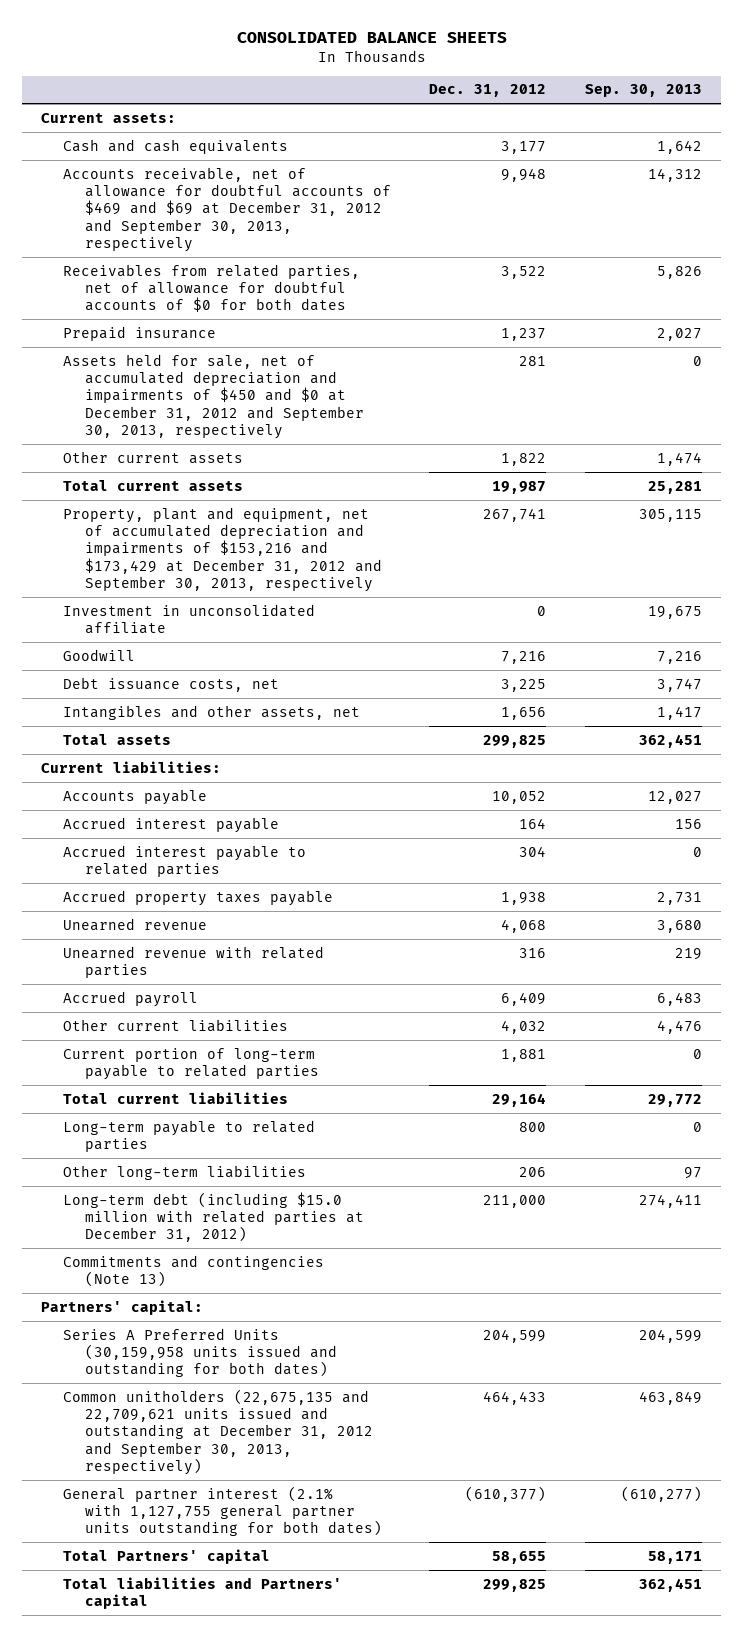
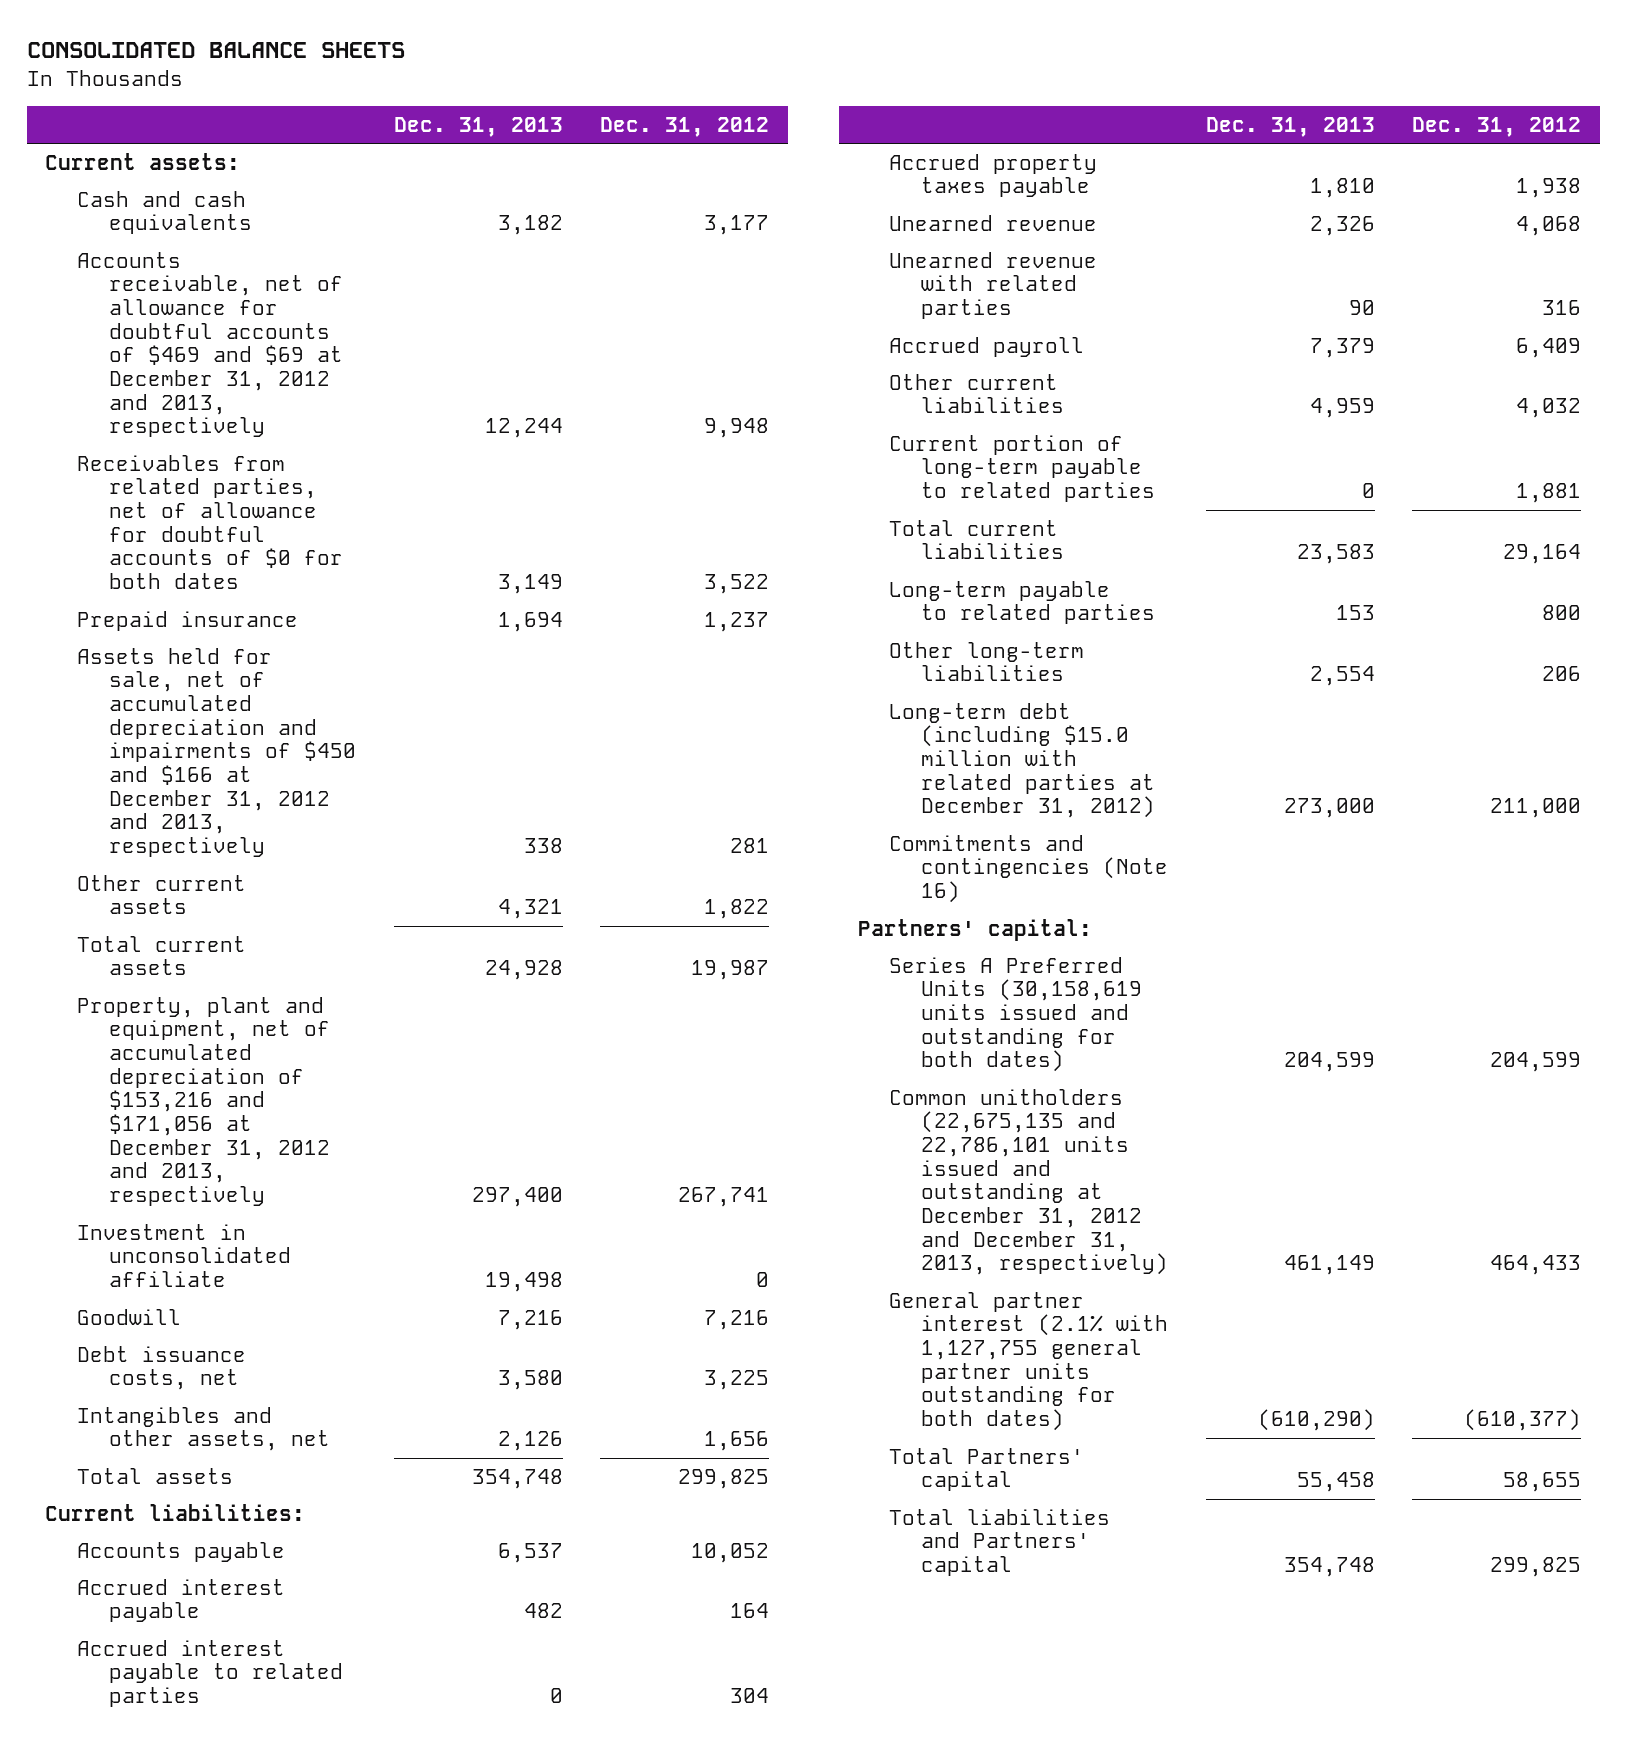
- | Dec. 31, 2012 | Sep. 30, 2013
+ | Dec. 31, 2013 | Dec. 31, 2012
- Accounts receivable, net of allowance for doubtful accounts of $469 and $69 at December 31, 2012 and September 30, 2013, respectively | 9,948 | 14,312
+ Accounts receivable, net of allowance for doubtful accounts of $469 and $69 at December 31, 2012 and 2013, respectively | 12,244 | 9,948
- Assets held for sale, net of accumulated depreciation and impairments of $450 and $0 at December 31, 2012 and September 30, 2013, respectively | 281 | 0
+ Assets held for sale, net of accumulated depreciation and impairments of $450 and $166 at December 31, 2012 and 2013, respectively | 338 | 281
- Property, plant and equipment, net of accumulated depreciation and impairments of $153,216 and $173,429 at December 31, 2012 and September 30, 2013, respectively | 267,741 | 305,115
+ Property, plant and equipment, net of accumulated depreciation of $153,216 and $171,056 at December 31, 2012 and 2013, respectively | 297,400 | 267,741
- Commitments and contingencies (Note 13)
+ Commitments and contingencies (Note 16)
- Series A Preferred Units (30,159,958 units issued and outstanding for both dates) | 204,599 | 204,599
- Common unitholders (22,675,135 and 22,709,621 units issued and outstanding at December 31, 2012 and September 30, 2013, respectively) | 464,433 | 463,849
+ Series A Preferred Units (30,158,619 units issued and outstanding for both dates) | 204,599 | 204,599
+ Common unitholders (22,675,135 and 22,786,101 units issued and outstanding at December 31, 2012 and December 31, 2013, respectively) | 461,149 | 464,433

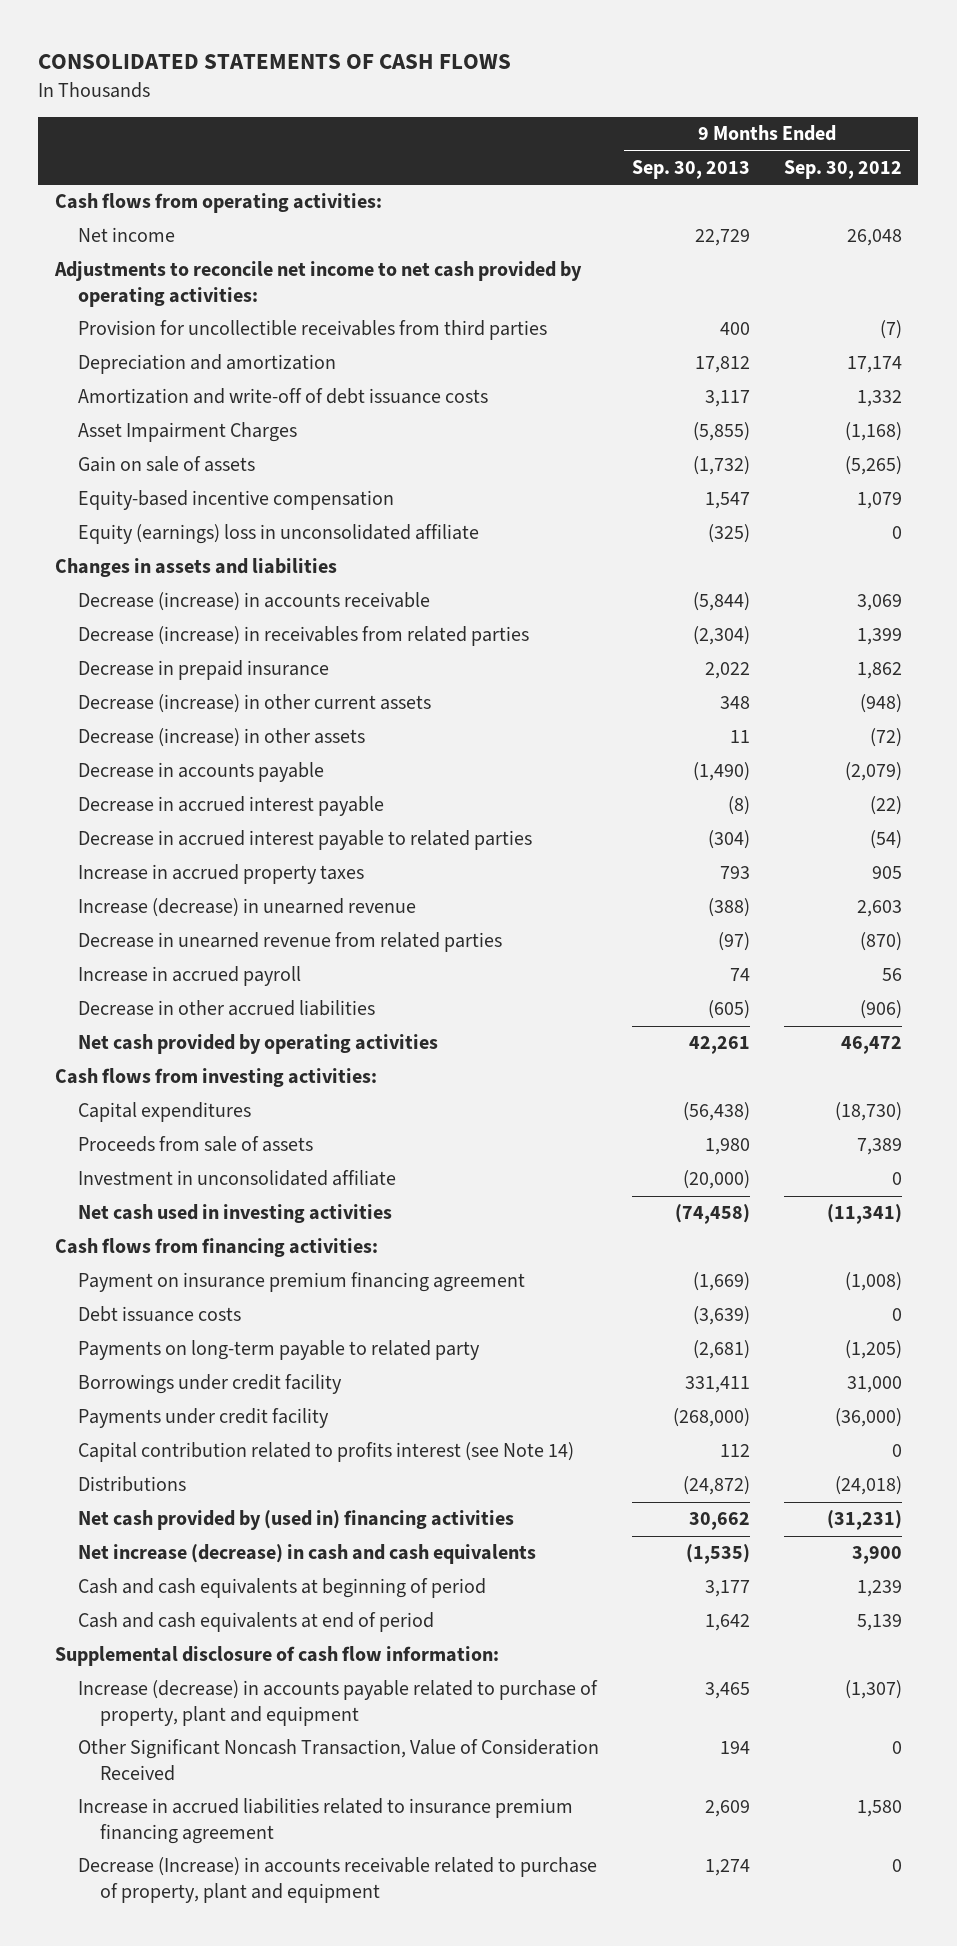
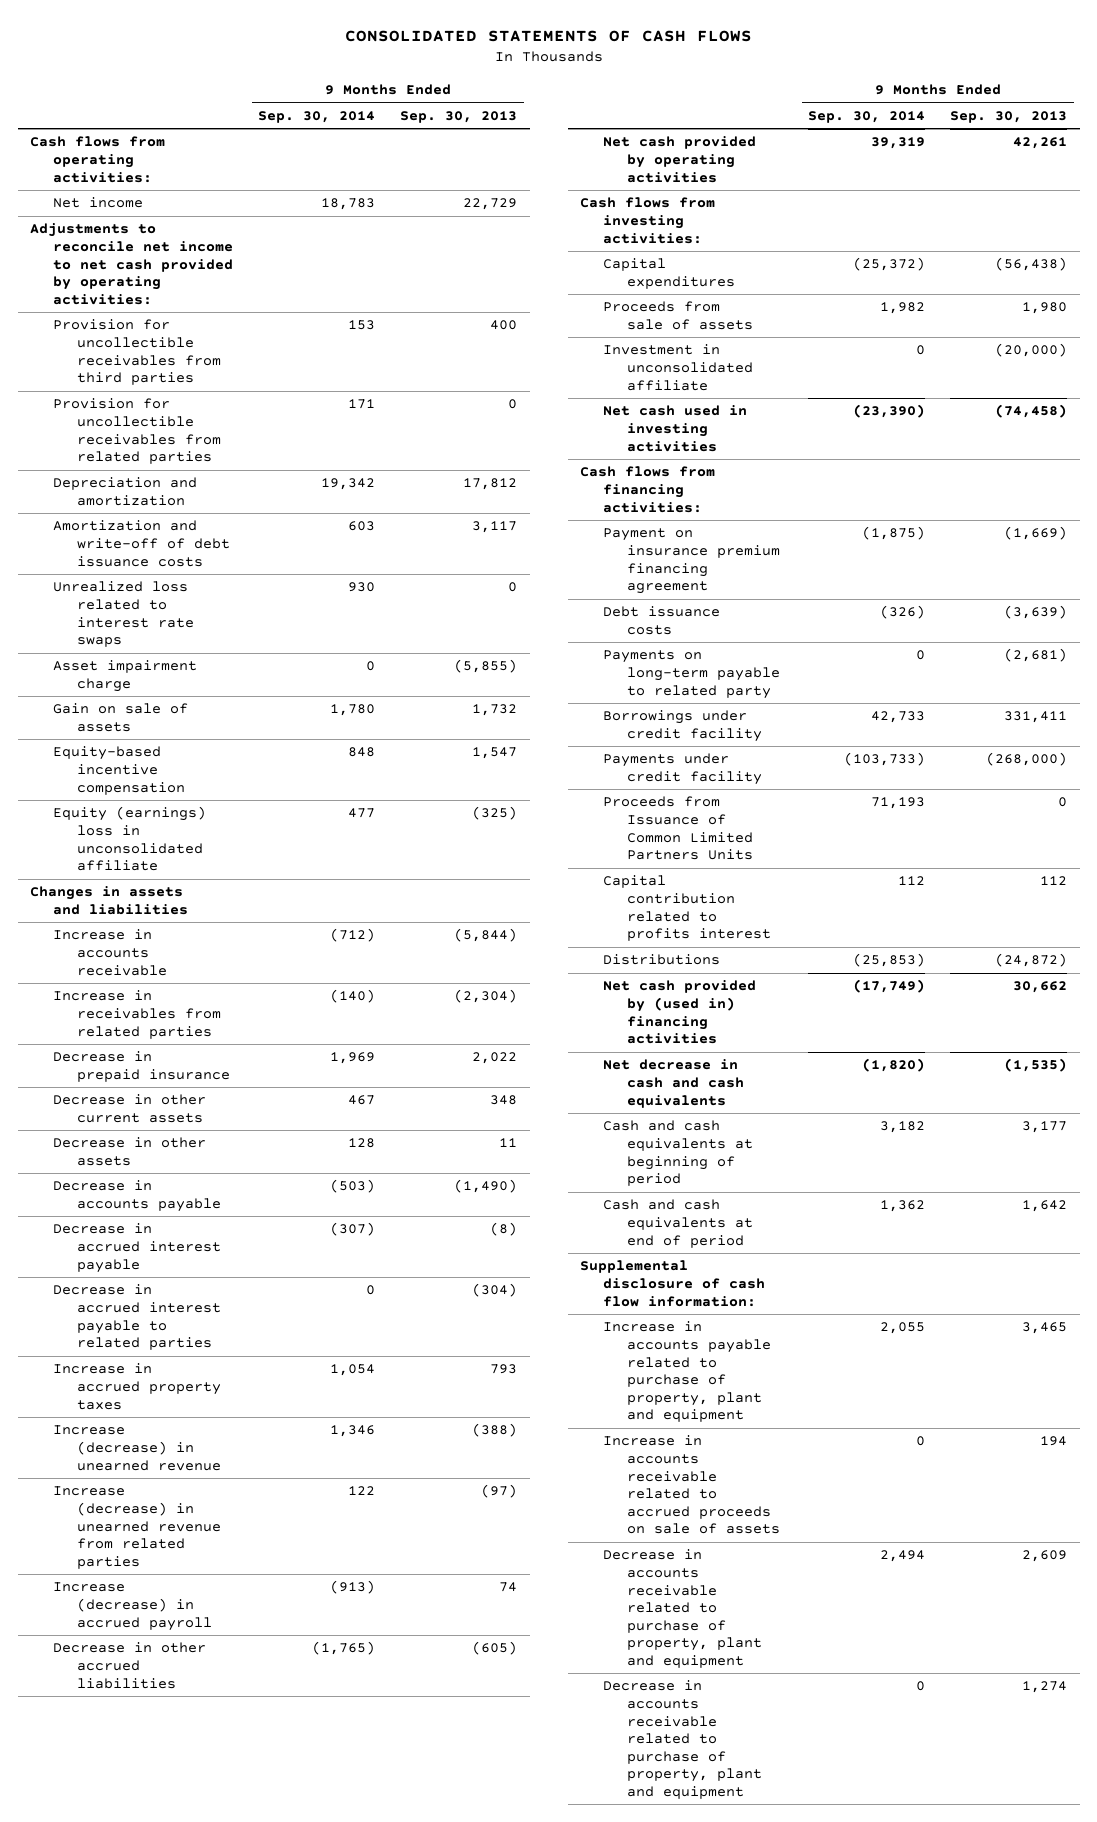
- | 9 Months Ended Sep. 30, 2013 | 9 Months Ended Sep. 30, 2012
+ | 9 Months Ended Sep. 30, 2014 | 9 Months Ended Sep. 30, 2013
+ Provision for uncollectible receivables from related parties | 171 | 0
- Asset Impairment Charges | (5,855) | (1,168)
- Gain on sale of assets | (1,732) | (5,265)
+ Unrealized loss related to interest rate swaps | 930 | 0
+ Asset impairment charge | 0 | (5,855)
+ Gain on sale of assets | 1,780 | 1,732
- Decrease (increase) in accounts receivable | (5,844) | 3,069
- Decrease (increase) in receivables from related parties | (2,304) | 1,399
+ Increase in accounts receivable | (712) | (5,844)
+ Increase in receivables from related parties | (140) | (2,304)
- Decrease (increase) in other current assets | 348 | (948)
- Decrease (increase) in other assets | 11 | (72)
+ Decrease in other current assets | 467 | 348
+ Decrease in other assets | 128 | 11
- Decrease in unearned revenue from related parties | (97) | (870)
- Increase in accrued payroll | 74 | 56
+ Increase (decrease) in unearned revenue from related parties | 122 | (97)
+ Increase (decrease) in accrued payroll | (913) | 74
- Capital contribution related to profits interest (see Note 14) | 112 | 0
+ Proceeds from Issuance of Common Limited Partners Units | 71,193 | 0
+ Capital contribution related to profits interest | 112 | 112
- Net increase (decrease) in cash and cash equivalents | (1,535) | 3,900
+ Net decrease in cash and cash equivalents | (1,820) | (1,535)
- Increase (decrease) in accounts payable related to purchase of property, plant and equipment | 3,465 | (1,307)
- Other Significant Noncash Transaction, Value of Consideration Received | 194 | 0
- Increase in accrued liabilities related to insurance premium financing agreement | 2,609 | 1,580
- Decrease (Increase) in accounts receivable related to purchase of property, plant and equipment | 1,274 | 0
+ Increase in accounts payable related to purchase of property, plant and equipment | 2,055 | 3,465
+ Increase in accounts receivable related to accrued proceeds on sale of assets | 0 | 194
+ Decrease in accounts receivable related to purchase of property, plant and equipment | 2,494 | 2,609
+ Decrease in accounts receivable related to purchase of property, plant and equipment | 0 | 1,274

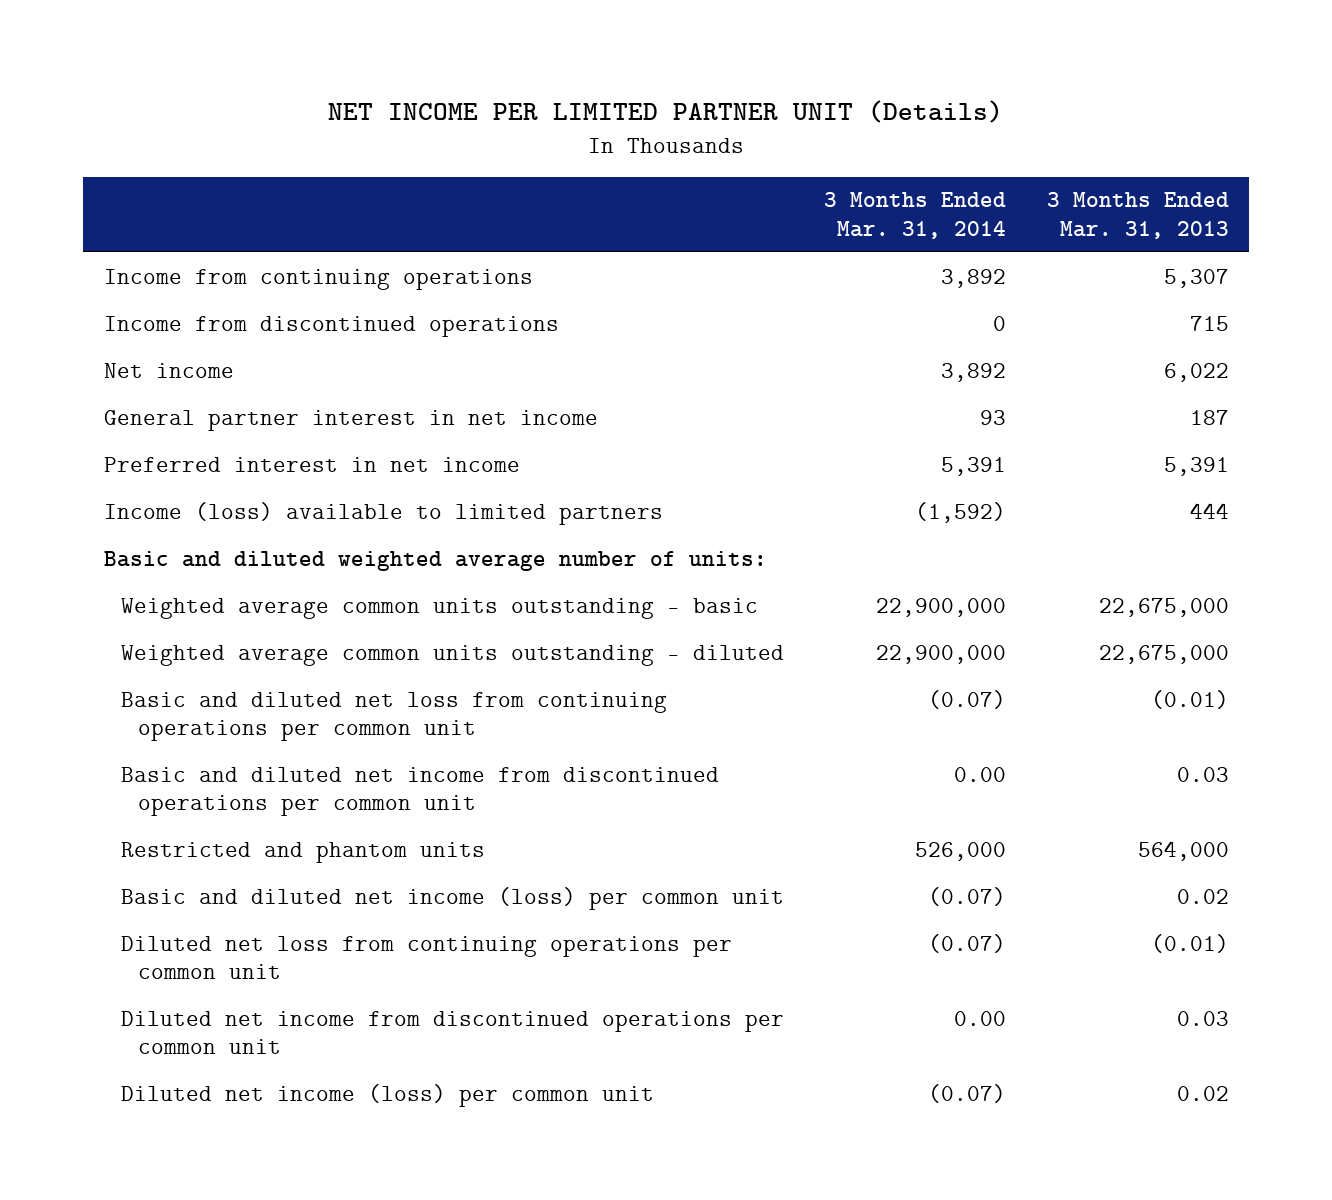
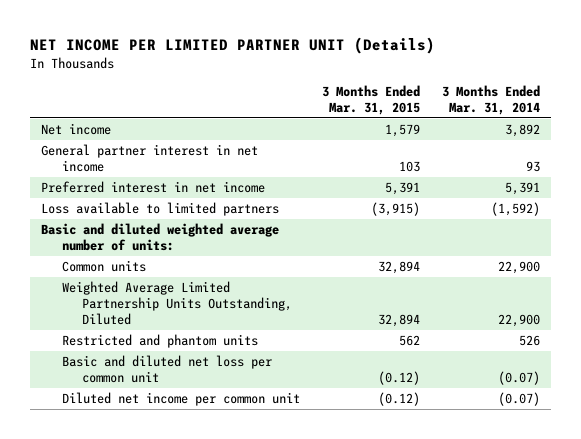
- | 3 Months Ended Mar. 31, 2014 | 3 Months Ended Mar. 31, 2013
+ | 3 Months Ended Mar. 31, 2015 | 3 Months Ended Mar. 31, 2014
- Income from continuing operations | 3,892 | 5,307
- Income from discontinued operations | 0 | 715
- Income (loss) available to limited partners | (1,592) | 444
+ Loss available to limited partners | (3,915) | (1,592)
- Weighted average common units outstanding - basic | 22,900,000 | 22,675,000
- Weighted average common units outstanding - diluted | 22,900,000 | 22,675,000
- Basic and diluted net loss from continuing operations per common unit | (0.07) | (0.01)
- Basic and diluted net income from discontinued operations per common unit | 0.00 | 0.03
- Restricted and phantom units | 526,000 | 564,000
- Basic and diluted net income (loss) per common unit | (0.07) | 0.02
- Diluted net loss from continuing operations per common unit | (0.07) | (0.01)
- Diluted net income from discontinued operations per common unit | 0.00 | 0.03
- Diluted net income (loss) per common unit | (0.07) | 0.02
+ Common units | 32,894 | 22,900
+ Weighted Average Limited Partnership Units Outstanding, Diluted | 32,894 | 22,900
+ Restricted and phantom units | 562 | 526
+ Basic and diluted net loss per common unit | (0.12) | (0.07)
+ Diluted net income per common unit | (0.12) | (0.07)

